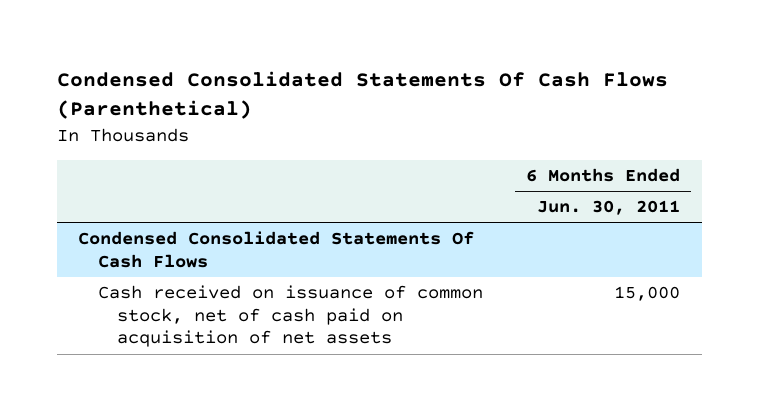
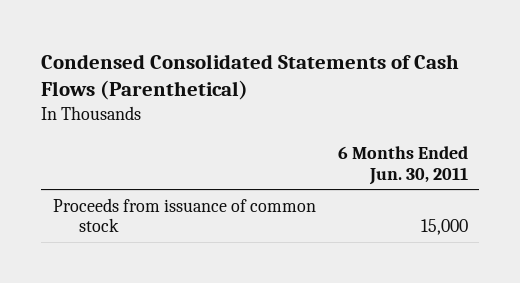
- Condensed Consolidated Statements Of Cash Flows (Parenthetical)
+ Condensed Consolidated Statements of Cash Flows (Parenthetical)
- Condensed Consolidated Statements Of Cash Flows
- Cash received on issuance of common stock, net of cash paid on acquisition of net assets | 15,000
+ Proceeds from issuance of common stock | 15,000

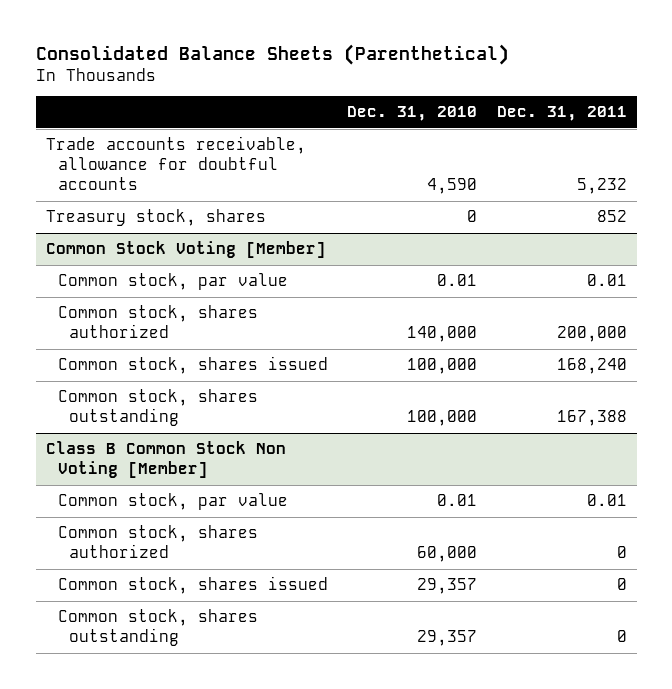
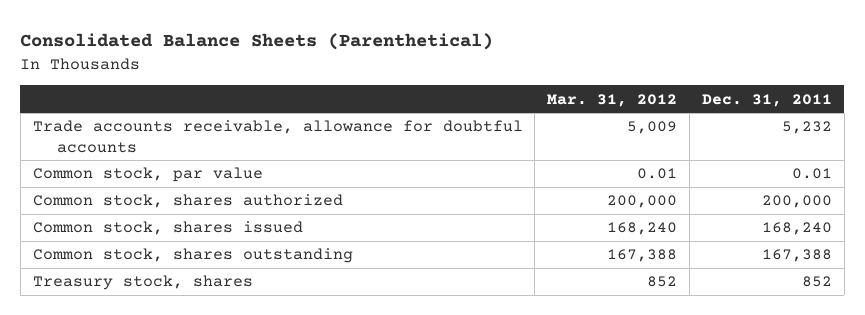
- | Dec. 31, 2010 | Dec. 31, 2011
+ | Mar. 31, 2012 | Dec. 31, 2011
- Common Stock Voting [Member]
- Class B Common Stock Non Voting [Member]
- Common stock, par value | 0.01 | 0.01
- Common stock, shares authorized | 60,000 | 0
- Common stock, shares issued | 29,357 | 0
- Common stock, shares outstanding | 29,357 | 0
moved down: Treasury stock, shares | 852 | 852

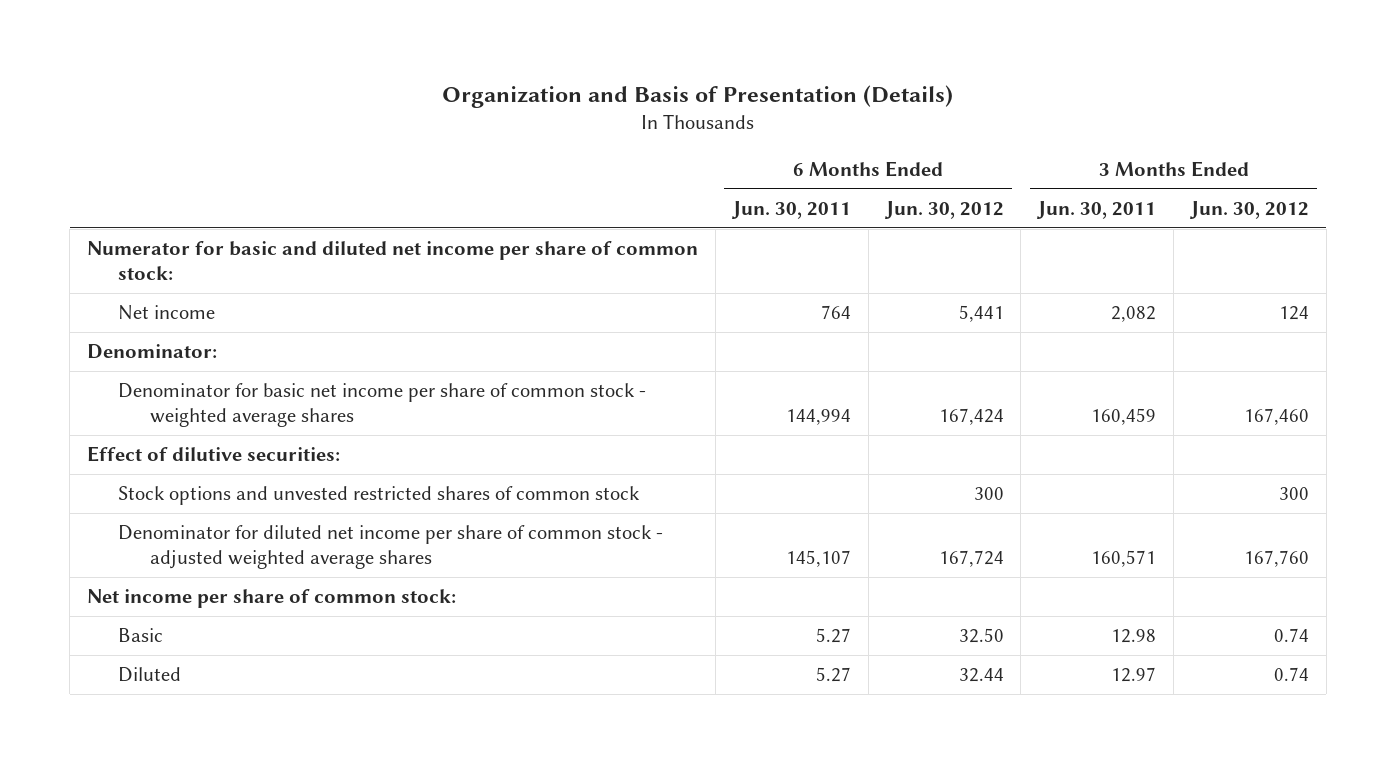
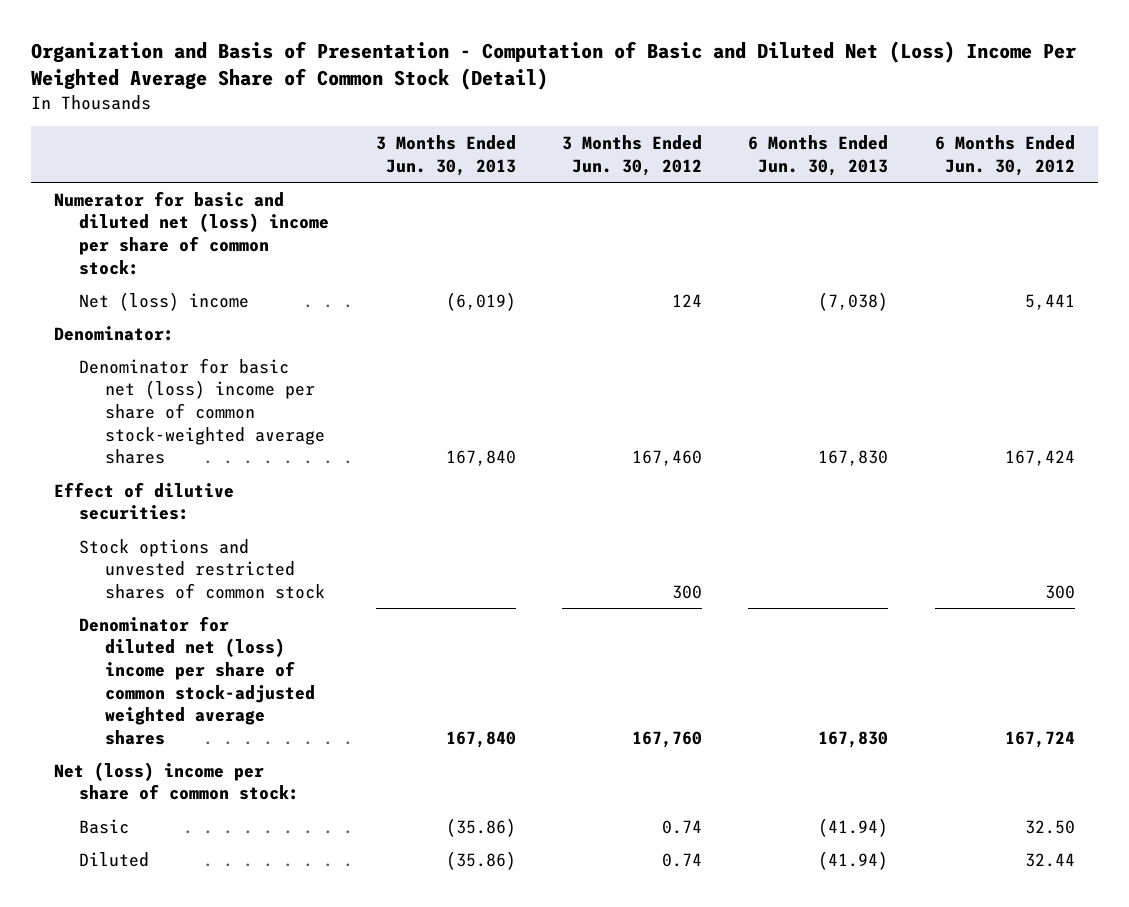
- Organization and Basis of Presentation (Details)
+ Organization and Basis of Presentation - Computation of Basic and Diluted Net (Loss) Income Per Weighted Average Share of Common Stock (Detail)
- | 6 Months Ended Jun. 30, 2011 | 6 Months Ended Jun. 30, 2012 | 3 Months Ended Jun. 30, 2011 | 3 Months Ended Jun. 30, 2012
+ | 3 Months Ended Jun. 30, 2013 | 3 Months Ended Jun. 30, 2012 | 6 Months Ended Jun. 30, 2013 | 6 Months Ended Jun. 30, 2012
- Numerator for basic and diluted net income per share of common stock:
- Net income | 764 | 5,441 | 2,082 | 124
+ Numerator for basic and diluted net (loss) income per share of common stock:
+ Net (loss) income | (6,019) | 124 | (7,038) | 5,441
- Denominator for basic net income per share of common stock - weighted average shares | 144,994 | 167,424 | 160,459 | 167,460
+ Denominator for basic net (loss) income per share of common stock-weighted average shares | 167,840 | 167,460 | 167,830 | 167,424
- Denominator for diluted net income per share of common stock - adjusted weighted average shares | 145,107 | 167,724 | 160,571 | 167,760
- Net income per share of common stock:
+ Denominator for diluted net (loss) income per share of common stock-adjusted weighted average shares | 167,840 | 167,760 | 167,830 | 167,724
+ Net (loss) income per share of common stock:

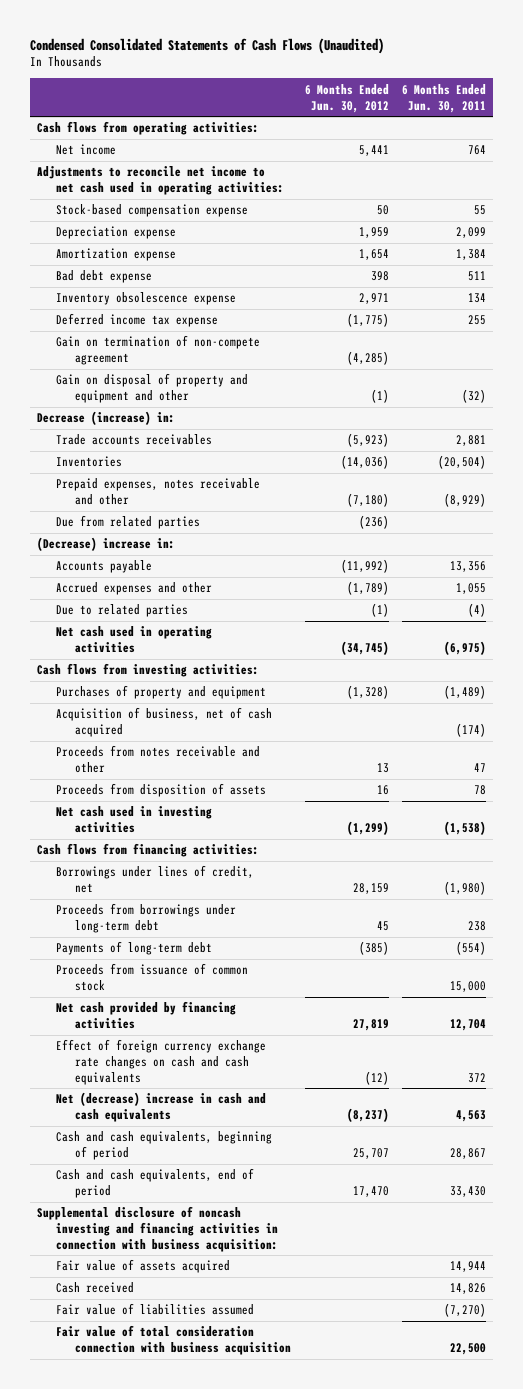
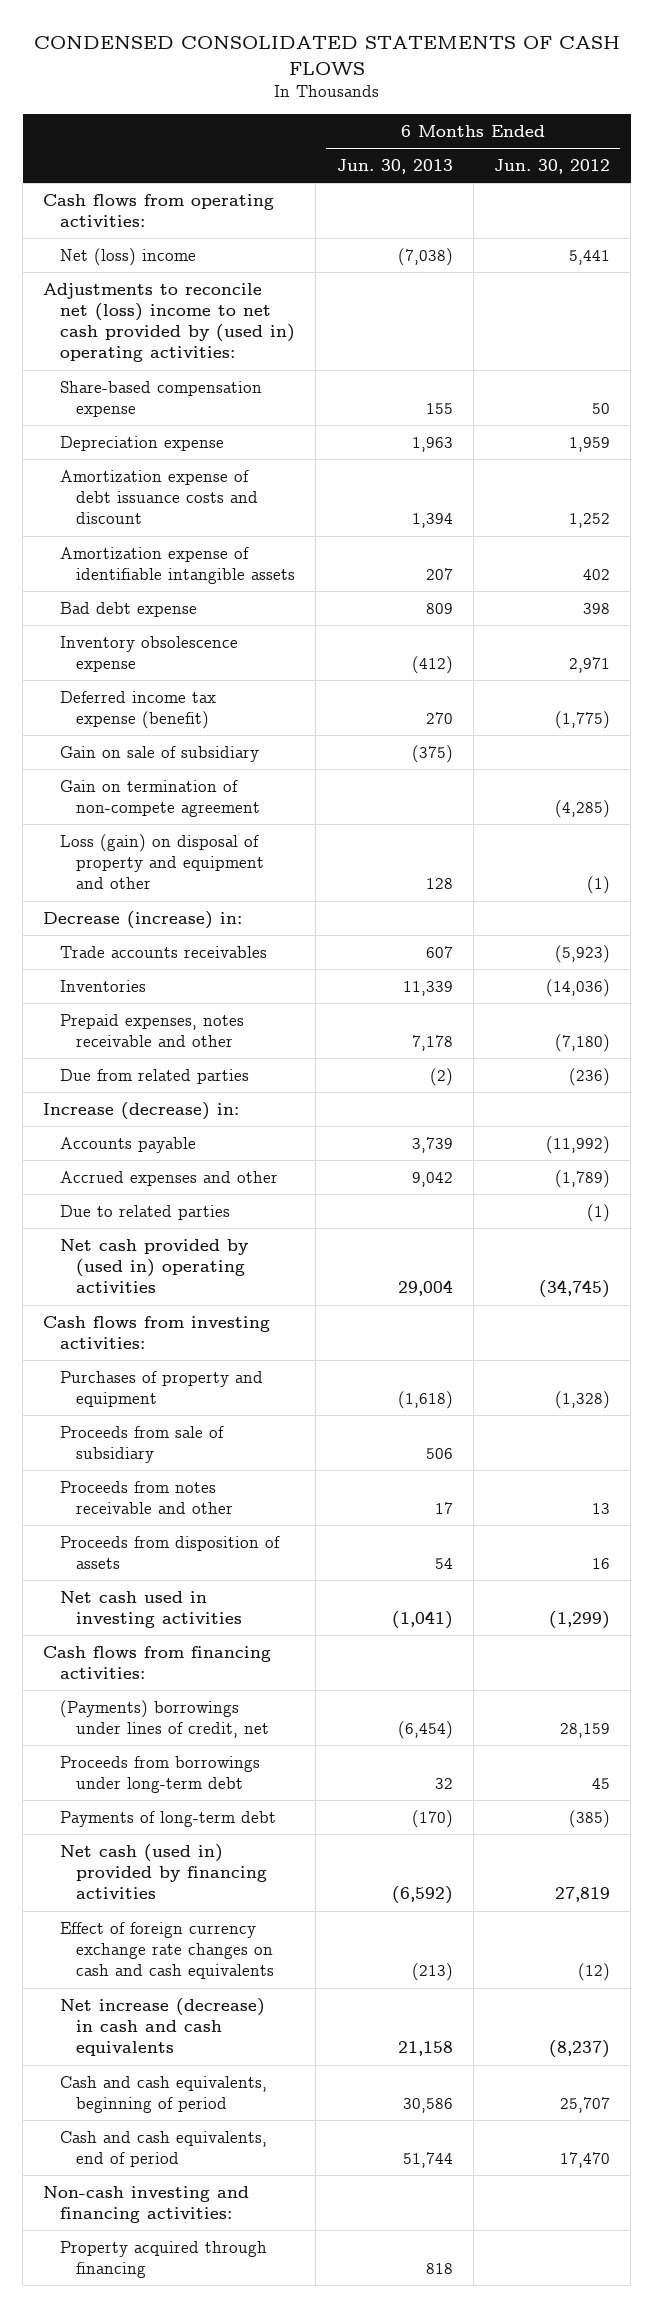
- Condensed Consolidated Statements of Cash Flows (Unaudited)
+ CONDENSED CONSOLIDATED STATEMENTS OF CASH FLOWS
- | 6 Months Ended Jun. 30, 2012 | 6 Months Ended Jun. 30, 2011
+ | 6 Months Ended Jun. 30, 2013 | 6 Months Ended Jun. 30, 2012
- Net income | 5,441 | 764
- Adjustments to reconcile net income to net cash used in operating activities:
- Stock-based compensation expense | 50 | 55
+ Net (loss) income | (7,038) | 5,441
+ Adjustments to reconcile net (loss) income to net cash provided by (used in) operating activities:
+ Share-based compensation expense | 155 | 50
- Amortization expense | 1,654 | 1,384
+ Amortization expense of debt issuance costs and discount | 1,394 | 1,252
+ Amortization expense of identifiable intangible assets | 207 | 402
- Deferred income tax expense | (1,775) | 255
+ Deferred income tax expense (benefit) | 270 | (1,775)
+ Gain on sale of subsidiary | (375) |
- Gain on disposal of property and equipment and other | (1) | (32)
+ Loss (gain) on disposal of property and equipment and other | 128 | (1)
- (Decrease) increase in:
+ Increase (decrease) in:
- Net cash used in operating activities | (34,745) | (6,975)
+ Net cash provided by (used in) operating activities | 29,004 | (34,745)
- Acquisition of business, net of cash acquired | | (174)
+ Proceeds from sale of subsidiary | 506 |
- Borrowings under lines of credit, net | 28,159 | (1,980)
+ (Payments) borrowings under lines of credit, net | (6,454) | 28,159
- Proceeds from issuance of common stock | | 15,000
- Net cash provided by financing activities | 27,819 | 12,704
+ Net cash (used in) provided by financing activities | (6,592) | 27,819
- Net (decrease) increase in cash and cash equivalents | (8,237) | 4,563
+ Net increase (decrease) in cash and cash equivalents | 21,158 | (8,237)
- Supplemental disclosure of noncash investing and financing activities in connection with business acquisition:
- Fair value of assets acquired | | 14,944
- Cash received | | 14,826
- Fair value of liabilities assumed | | (7,270)
- Fair value of total consideration connection with business acquisition | | 22,500
+ Non-cash investing and financing activities:
+ Property acquired through financing | 818 |

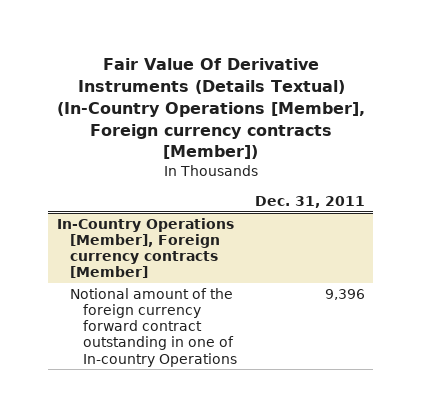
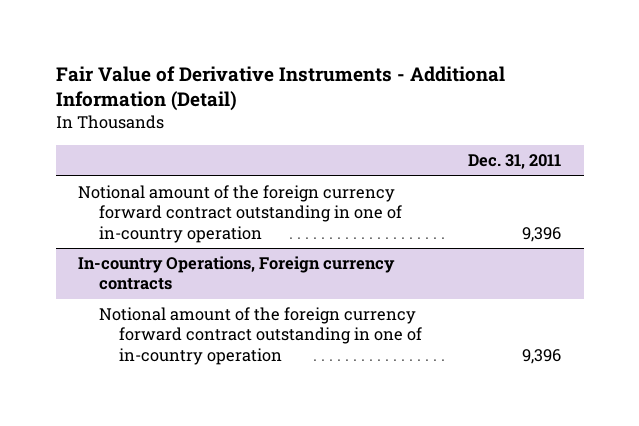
- Fair Value Of Derivative Instruments (Details Textual) (In-Country Operations [Member], Foreign currency contracts [Member])
+ Fair Value of Derivative Instruments - Additional Information (Detail)
- In-Country Operations [Member], Foreign currency contracts [Member]
- Notional amount of the foreign currency forward contract outstanding in one of In-country Operations | 9,396
+ Notional amount of the foreign currency forward contract outstanding in one of in-country operation | 9,396
+ In-country Operations, Foreign currency contracts
+ Notional amount of the foreign currency forward contract outstanding in one of in-country operation | 9,396

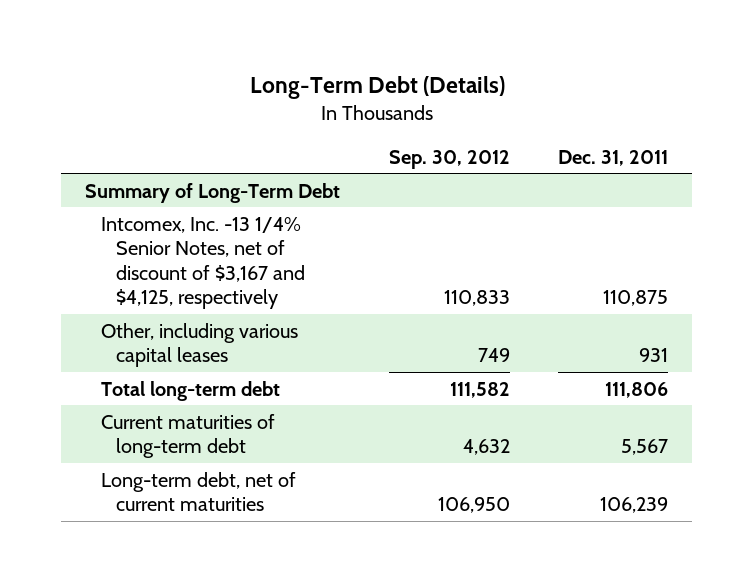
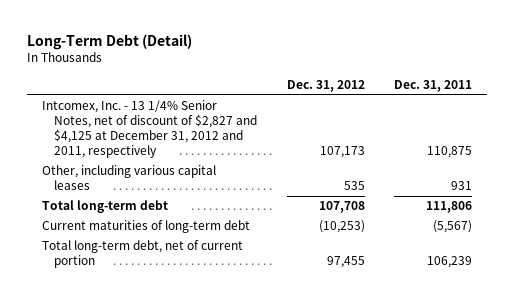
- Long-Term Debt (Details)
+ Long-Term Debt (Detail)
- | Sep. 30, 2012 | Dec. 31, 2011
+ | Dec. 31, 2012 | Dec. 31, 2011
- Summary of Long-Term Debt
- Intcomex, Inc. -13 1/4% Senior Notes, net of discount of $3,167 and $4,125, respectively | 110,833 | 110,875
+ Intcomex, Inc. - 13 1/4% Senior Notes, net of discount of $2,827 and $4,125 at December 31, 2012 and 2011, respectively | 107,173 | 110,875
- Current maturities of long-term debt | 4,632 | 5,567
- Long-term debt, net of current maturities | 106,950 | 106,239
+ Current maturities of long-term debt | (10,253) | (5,567)
+ Total long-term debt, net of current portion | 97,455 | 106,239

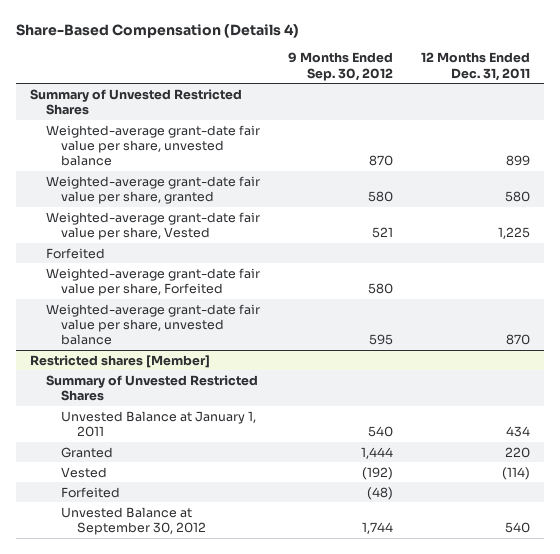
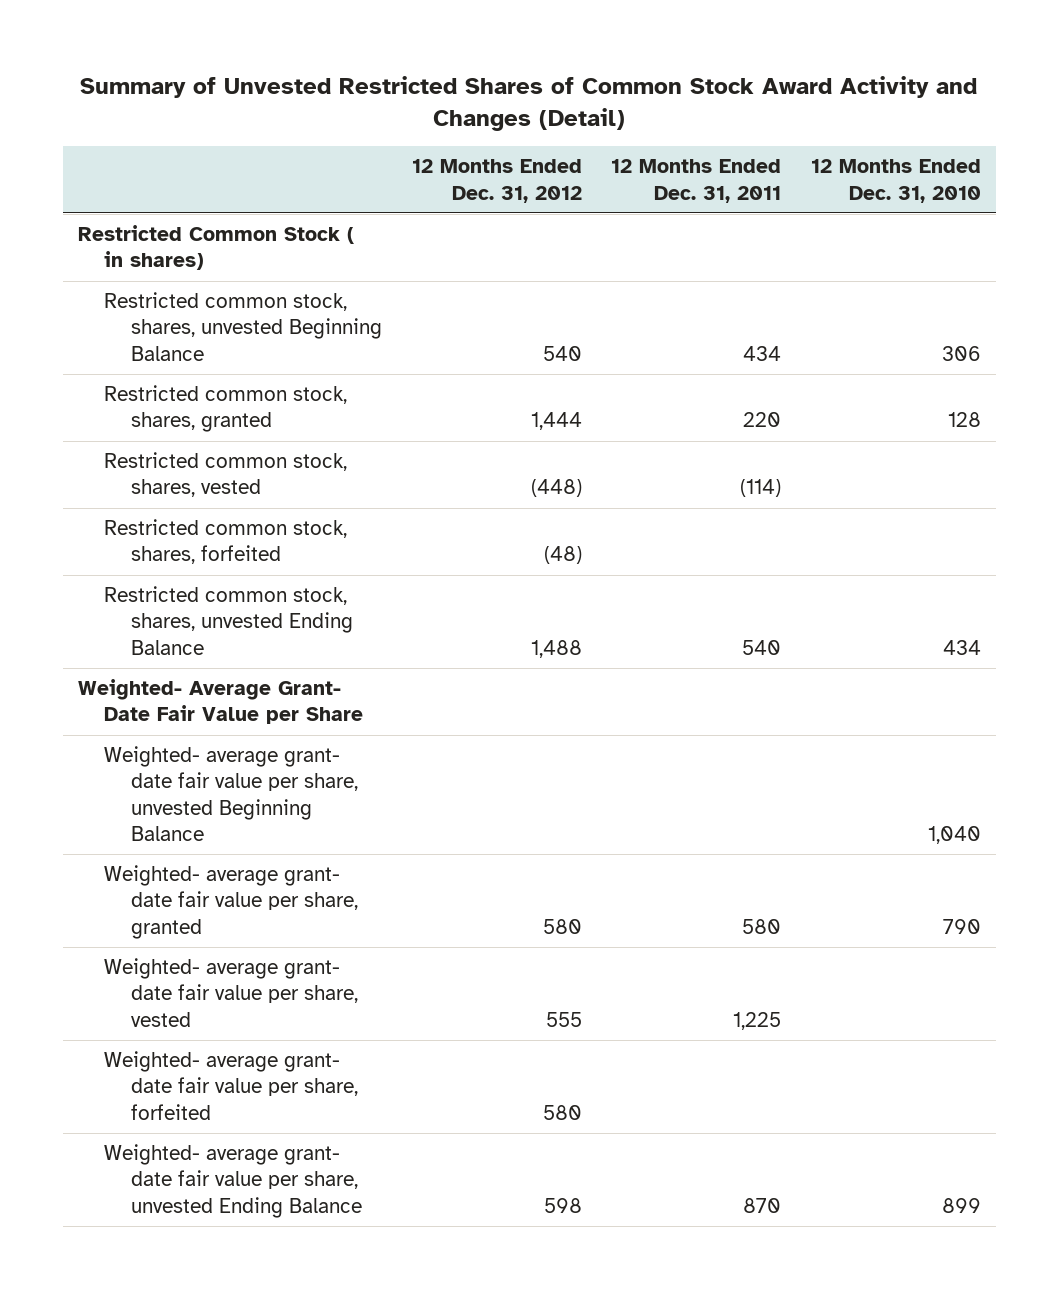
- Share-Based Compensation (Details 4)
+ Summary of Unvested Restricted Shares of Common Stock Award Activity and Changes (Detail)
- | 9 Months Ended Sep. 30, 2012 | 12 Months Ended Dec. 31, 2011
+ | 12 Months Ended Dec. 31, 2012 | 12 Months Ended Dec. 31, 2011 | 12 Months Ended Dec. 31, 2010
- Summary of Unvested Restricted Shares
- Weighted-average grant-date fair value per share, unvested balance | 870 | 899
- Weighted-average grant-date fair value per share, granted | 580 | 580
- Weighted-average grant-date fair value per share, Vested | 521 | 1,225
- Forfeited
- Weighted-average grant-date fair value per share, Forfeited | 580 |
- Weighted-average grant-date fair value per share, unvested balance | 595 | 870
- Restricted shares [Member]
- Summary of Unvested Restricted Shares
- Unvested Balance at January 1, 2011 | 540 | 434
- Granted | 1,444 | 220
- Vested | (192) | (114)
- Forfeited | (48) |
- Unvested Balance at September 30, 2012 | 1,744 | 540
+ Restricted Common Stock ( in shares)
+ Restricted common stock, shares, unvested Beginning Balance | 540 | 434 | 306
+ Restricted common stock, shares, granted | 1,444 | 220 | 128
+ Restricted common stock, shares, vested | (448) | (114) |
+ Restricted common stock, shares, forfeited | (48) | |
+ Restricted common stock, shares, unvested Ending Balance | 1,488 | 540 | 434
+ Weighted- Average Grant- Date Fair Value per Share
+ Weighted- average grant- date fair value per share, unvested Beginning Balance | | | 1,040
+ Weighted- average grant- date fair value per share, granted | 580 | 580 | 790
+ Weighted- average grant- date fair value per share, vested | 555 | 1,225 |
+ Weighted- average grant- date fair value per share, forfeited | 580 | |
+ Weighted- average grant- date fair value per share, unvested Ending Balance | 598 | 870 | 899

